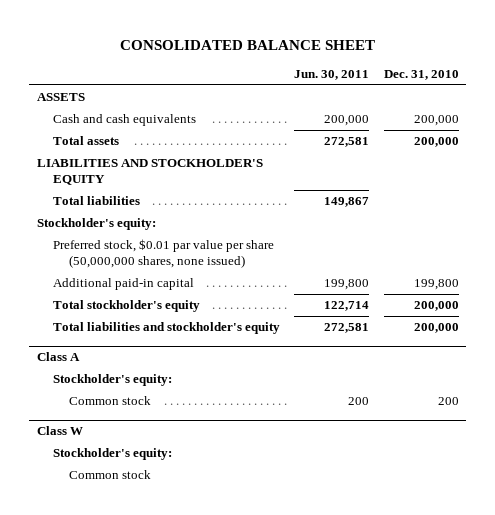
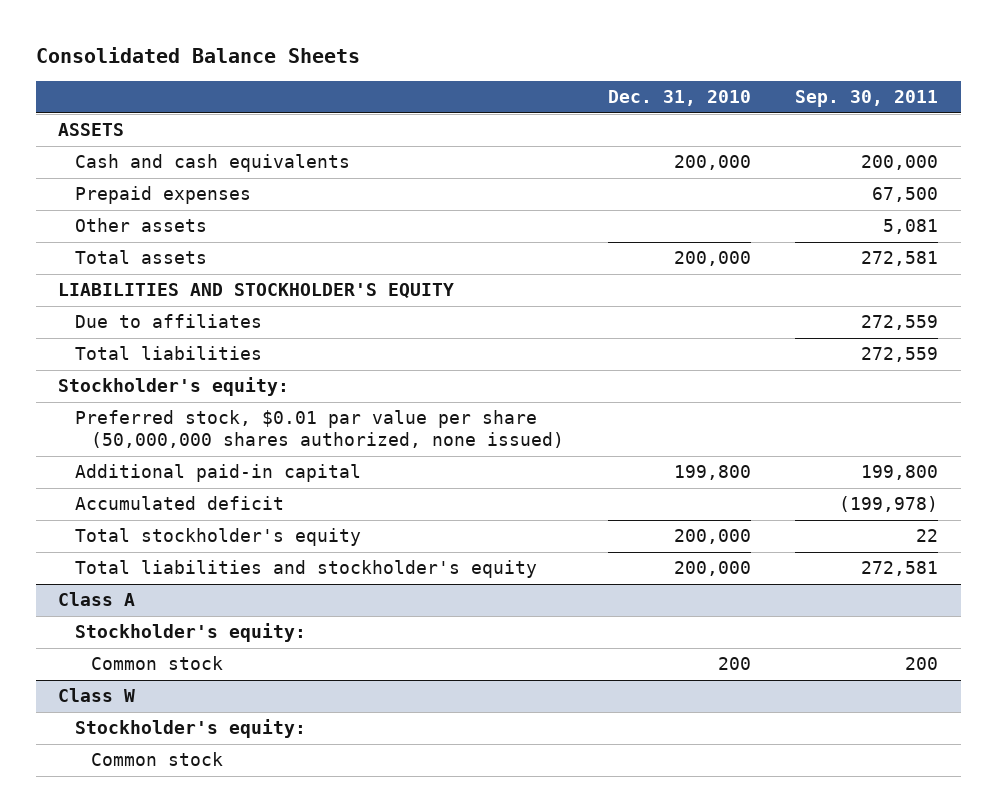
- CONSOLIDATED BALANCE SHEET
+ Consolidated Balance Sheets
- | Jun. 30, 2011 | Dec. 31, 2010
+ | Dec. 31, 2010 | Sep. 30, 2011
+ Prepaid expenses | | 67,500
+ Other assets | | 5,081
+ Due to affiliates | | 272,559
- Preferred stock, $0.01 par value per share (50,000,000 shares, none issued)
+ Preferred stock, $0.01 par value per share (50,000,000 shares authorized, none issued)
+ Accumulated deficit | | (199,978)

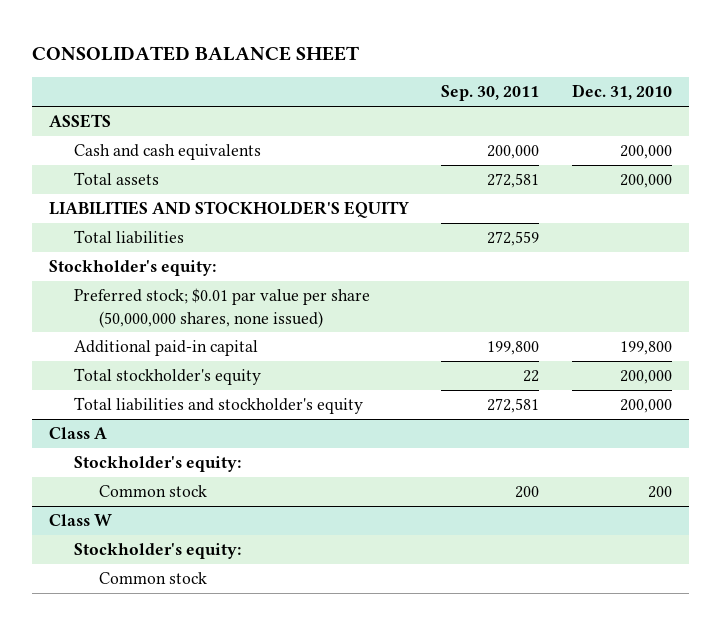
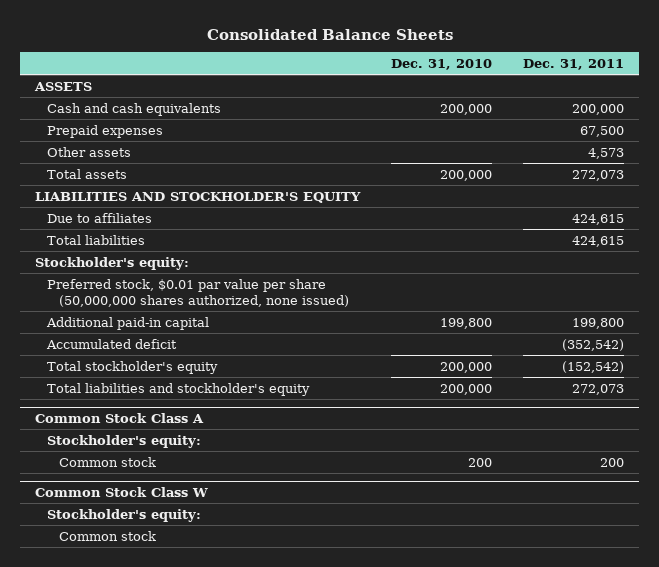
- CONSOLIDATED BALANCE SHEET
+ Consolidated Balance Sheets
- | Sep. 30, 2011 | Dec. 31, 2010
+ | Dec. 31, 2010 | Dec. 31, 2011
+ Prepaid expenses | | 67,500
+ Other assets | | 4,573
+ Due to affiliates | | 424,615
- Preferred stock; $0.01 par value per share (50,000,000 shares, none issued)
+ Preferred stock, $0.01 par value per share (50,000,000 shares authorized, none issued)
+ Accumulated deficit | | (352,542)
- Class A
+ Common Stock Class A
- Class W
+ Common Stock Class W

